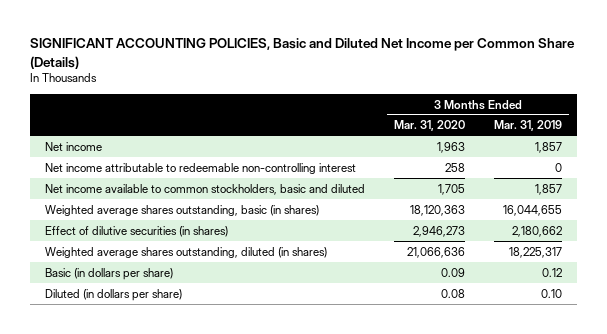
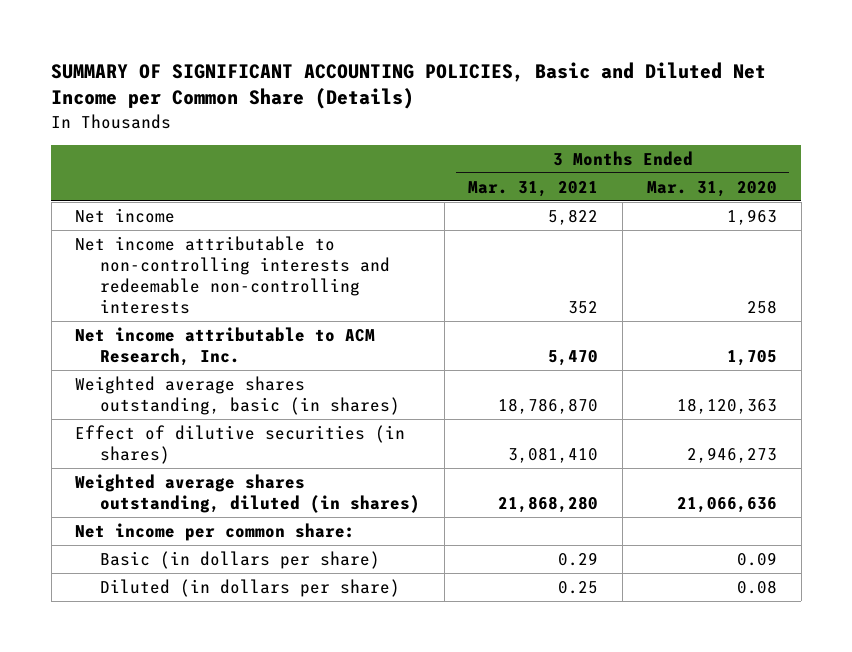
- SIGNIFICANT ACCOUNTING POLICIES, Basic and Diluted Net Income per Common Share (Details)
+ SUMMARY OF SIGNIFICANT ACCOUNTING POLICIES, Basic and Diluted Net Income per Common Share (Details)
- | 3 Months Ended Mar. 31, 2020 | 3 Months Ended Mar. 31, 2019
+ | 3 Months Ended Mar. 31, 2021 | 3 Months Ended Mar. 31, 2020
- Net income attributable to redeemable non-controlling interest | 258 | 0
- Net income available to common stockholders, basic and diluted | 1,705 | 1,857
+ Net income attributable to non-controlling interests and redeemable non-controlling interests | 352 | 258
+ Net income attributable to ACM Research, Inc. | 5,470 | 1,705
+ Net income per common share:

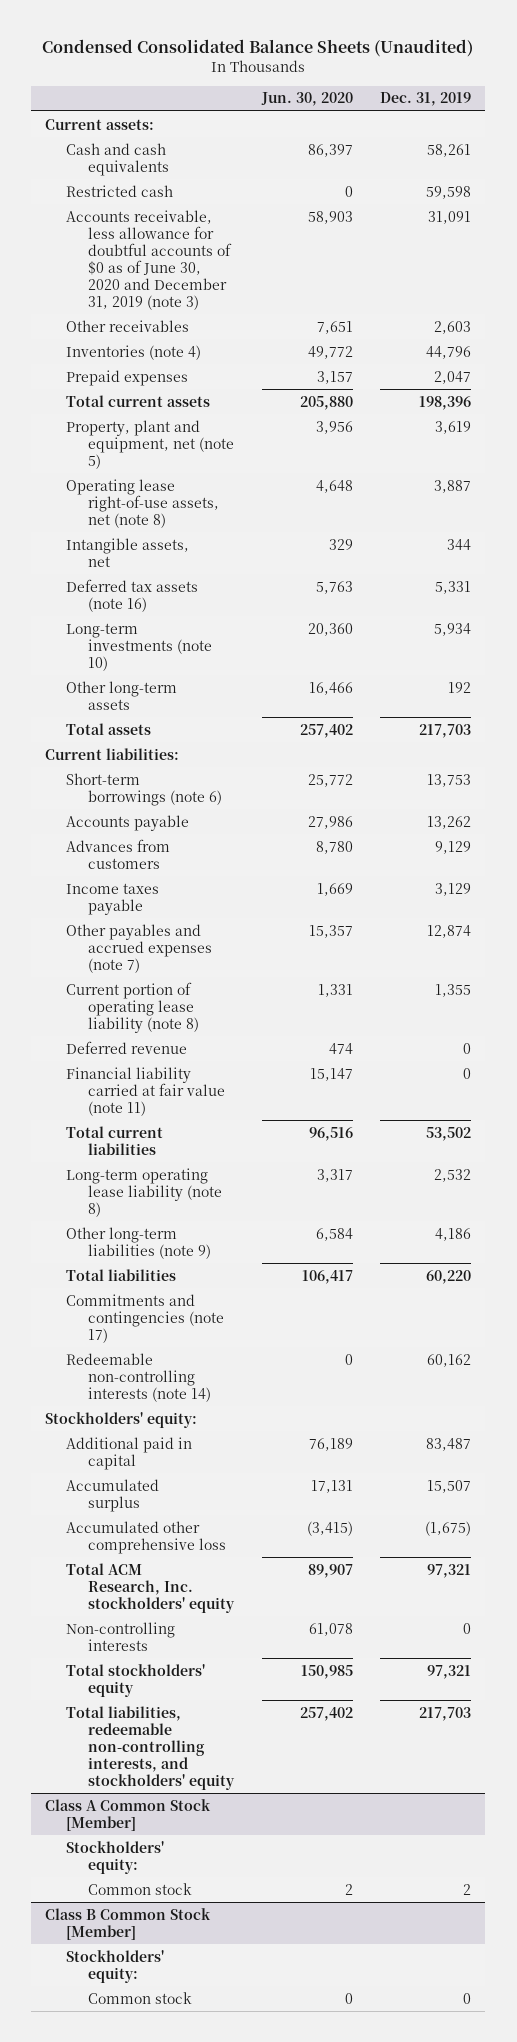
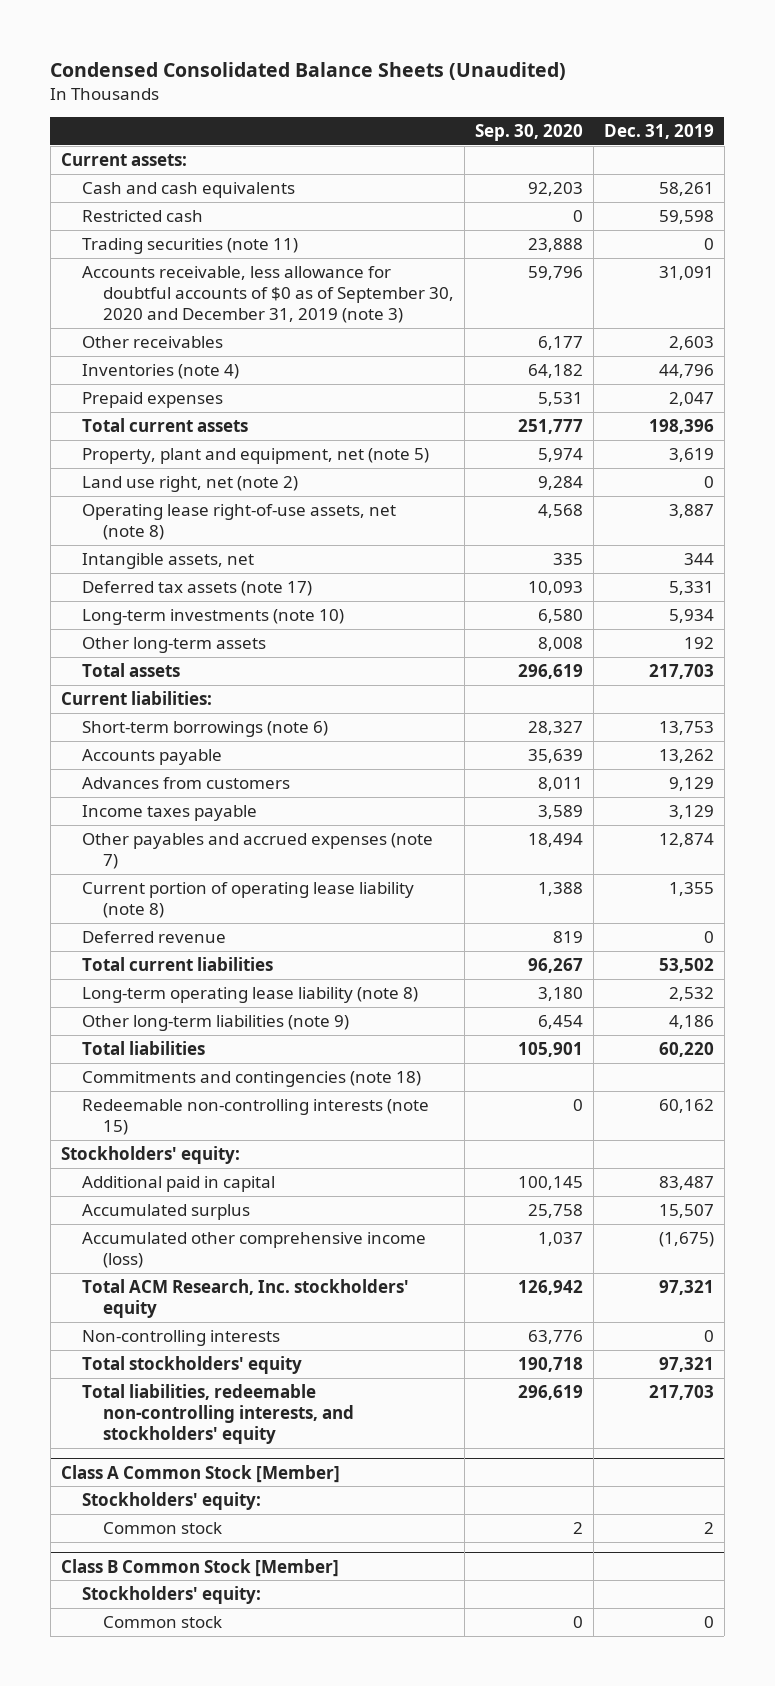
- | Jun. 30, 2020 | Dec. 31, 2019
+ | Sep. 30, 2020 | Dec. 31, 2019
- Accounts receivable, less allowance for doubtful accounts of $0 as of June 30, 2020 and December 31, 2019 (note 3) | 58,903 | 31,091
+ Trading securities (note 11) | 23,888 | 0
+ Accounts receivable, less allowance for doubtful accounts of $0 as of September 30, 2020 and December 31, 2019 (note 3) | 59,796 | 31,091
+ Land use right, net (note 2) | 9,284 | 0
- Deferred tax assets (note 16) | 5,763 | 5,331
+ Deferred tax assets (note 17) | 10,093 | 5,331
- Financial liability carried at fair value (note 11) | 15,147 | 0
- Commitments and contingencies (note 17)
- Redeemable non-controlling interests (note 14) | 0 | 60,162
+ Commitments and contingencies (note 18)
+ Redeemable non-controlling interests (note 15) | 0 | 60,162
- Accumulated other comprehensive loss | (3,415) | (1,675)
+ Accumulated other comprehensive income (loss) | 1,037 | (1,675)

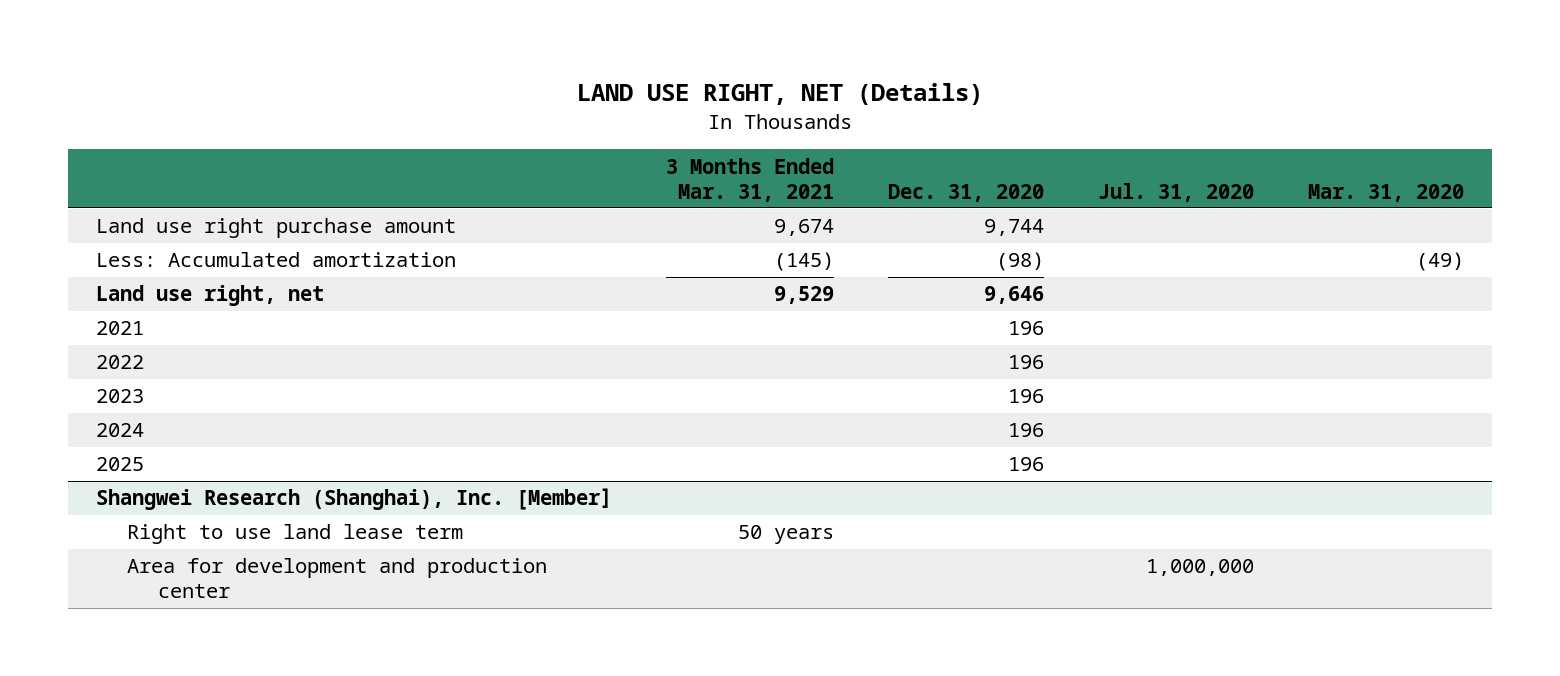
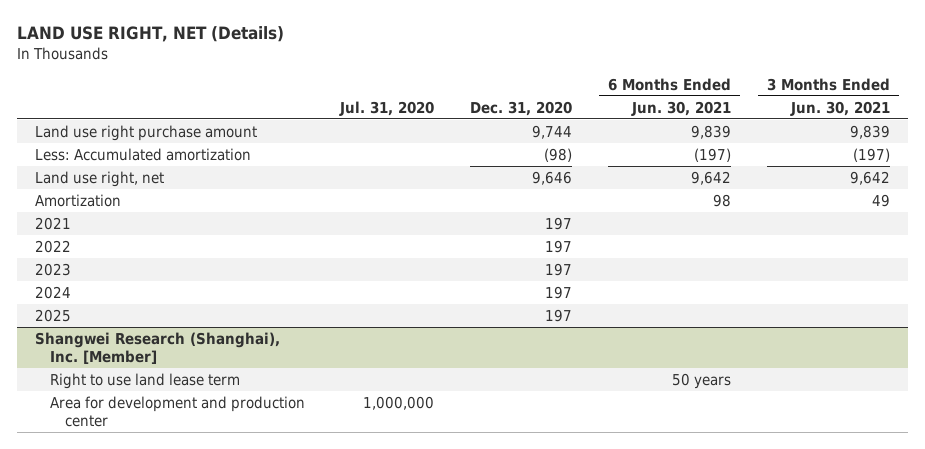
- | 3 Months Ended Mar. 31, 2021 | Dec. 31, 2020 | Jul. 31, 2020 | Mar. 31, 2020
+ | Jul. 31, 2020 | Dec. 31, 2020 | 6 Months Ended Jun. 30, 2021 | 3 Months Ended Jun. 30, 2021
- 2021 | | 196 | |
- 2022 | | 196 | |
- 2023 | | 196 | |
- 2024 | | 196 | |
- 2025 | | 196 | |
+ Amortization | | | 98 | 49
+ 2021 | | 197 | |
+ 2022 | | 197 | |
+ 2023 | | 197 | |
+ 2024 | | 197 | |
+ 2025 | | 197 | |

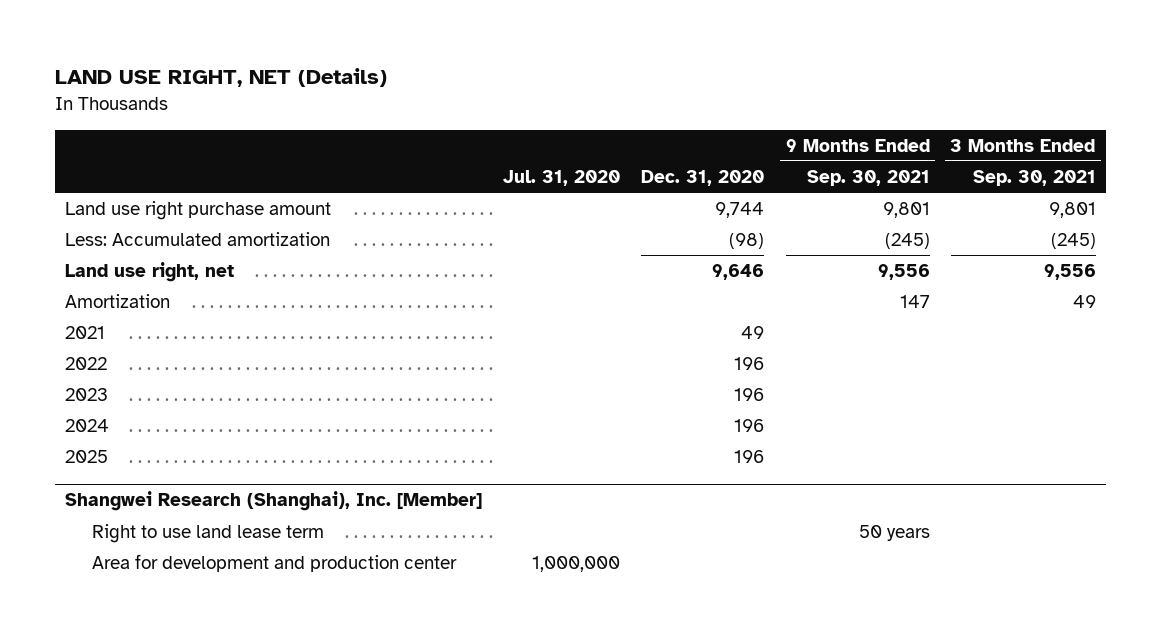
- | Jul. 31, 2020 | Dec. 31, 2020 | 6 Months Ended Jun. 30, 2021 | 3 Months Ended Jun. 30, 2021
+ | Jul. 31, 2020 | Dec. 31, 2020 | 9 Months Ended Sep. 30, 2021 | 3 Months Ended Sep. 30, 2021
- 2021 | | 197 | |
- 2022 | | 197 | |
- 2023 | | 197 | |
- 2024 | | 197 | |
- 2025 | | 197 | |
+ 2021 | | 49 | |
+ 2022 | | 196 | |
+ 2023 | | 196 | |
+ 2024 | | 196 | |
+ 2025 | | 196 | |

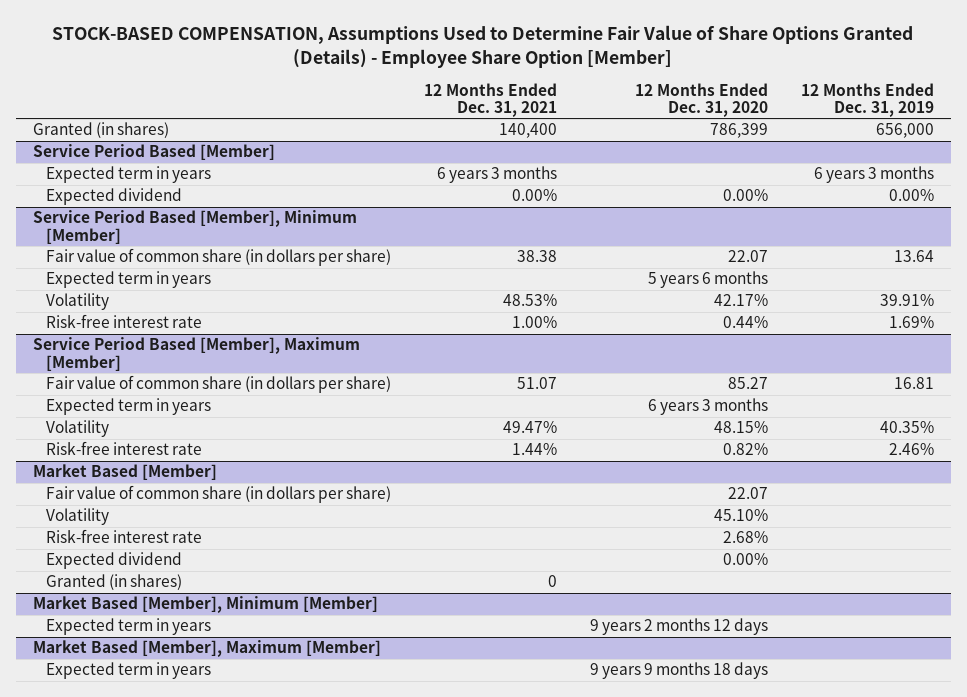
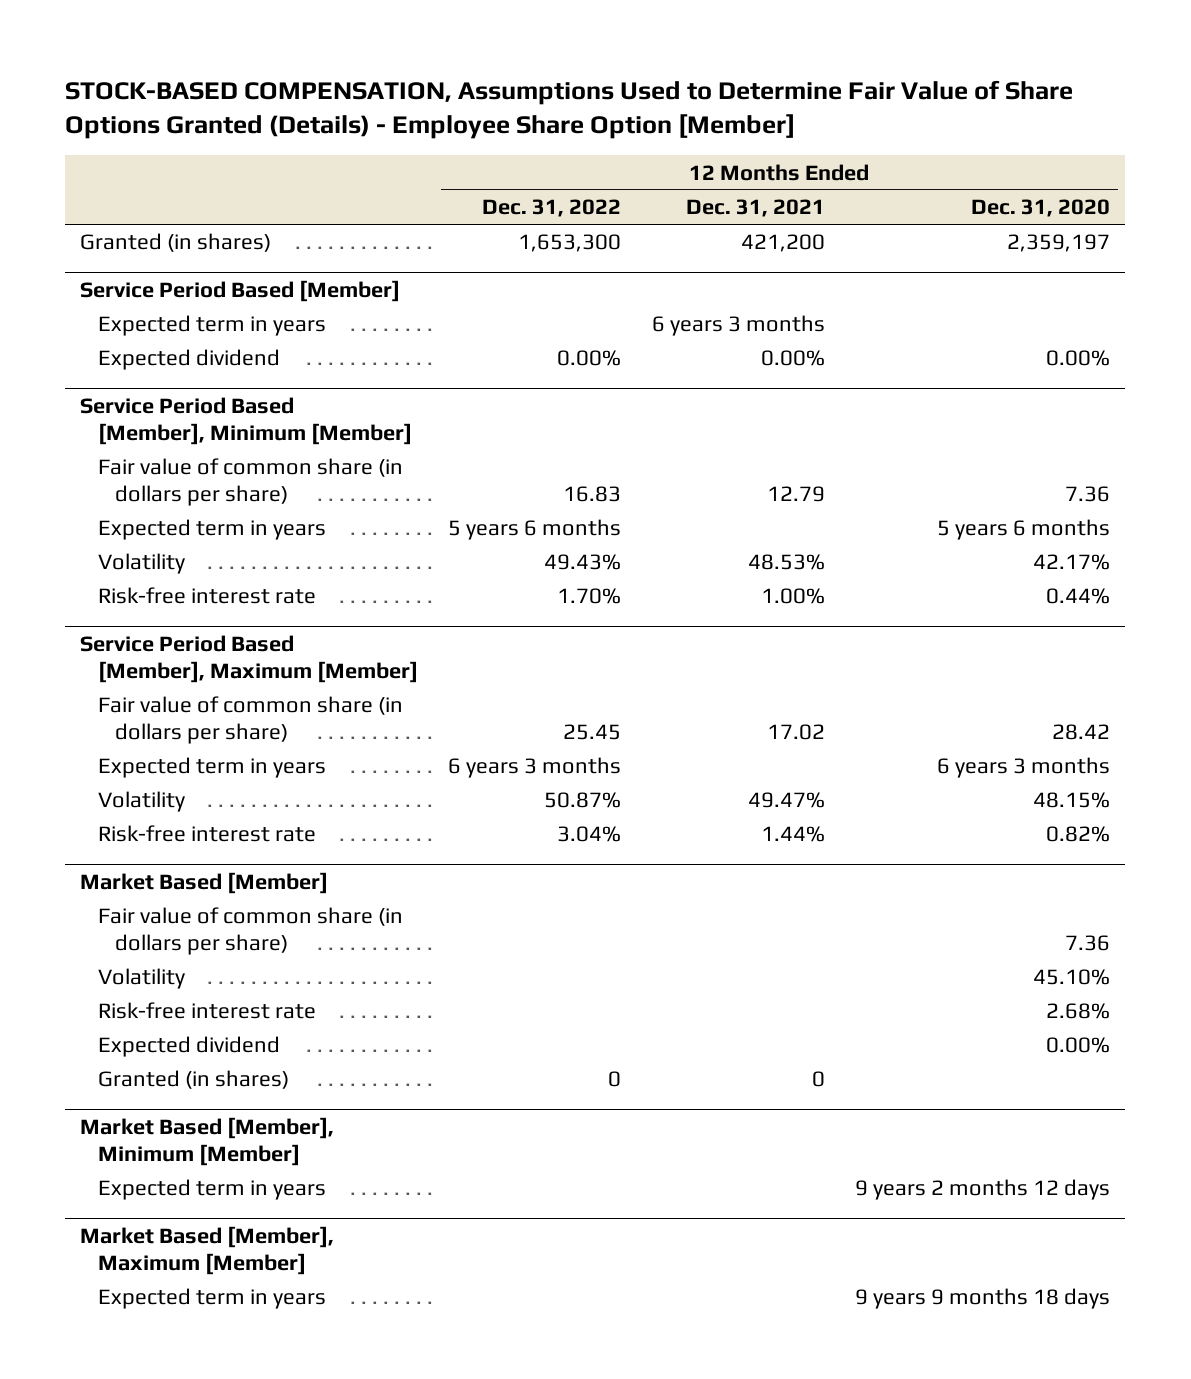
- | 12 Months Ended Dec. 31, 2021 | 12 Months Ended Dec. 31, 2020 | 12 Months Ended Dec. 31, 2019
+ | 12 Months Ended Dec. 31, 2022 | 12 Months Ended Dec. 31, 2021 | 12 Months Ended Dec. 31, 2020
- Granted (in shares) | 140,400 | 786,399 | 656,000
+ Granted (in shares) | 1,653,300 | 421,200 | 2,359,197
@ Service Period Based [Member], Minimum [Member]
- Fair value of common share (in dollars per share) | 38.38 | 22.07 | 13.64
+ Fair value of common share (in dollars per share) | 16.83 | 12.79 | 7.36
@ Service Period Based [Member], Maximum [Member]
- Fair value of common share (in dollars per share) | 51.07 | 85.27 | 16.81
+ Fair value of common share (in dollars per share) | 25.45 | 17.02 | 28.42
@ Market Based [Member]
- Fair value of common share (in dollars per share) | | 22.07 |
+ Fair value of common share (in dollars per share) | | | 7.36

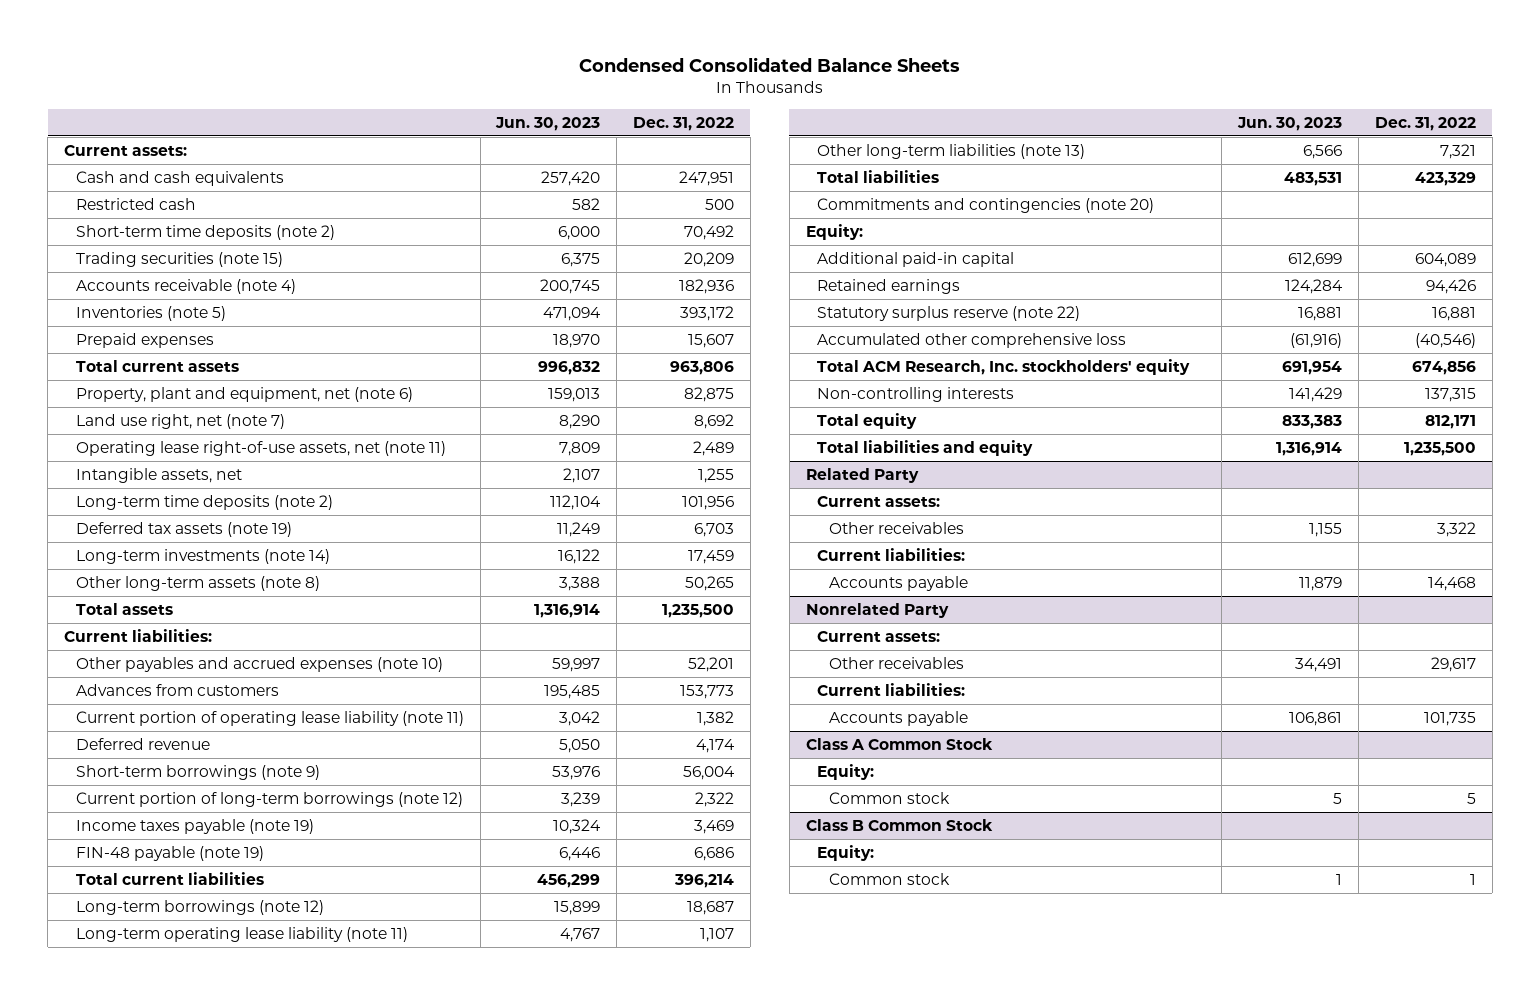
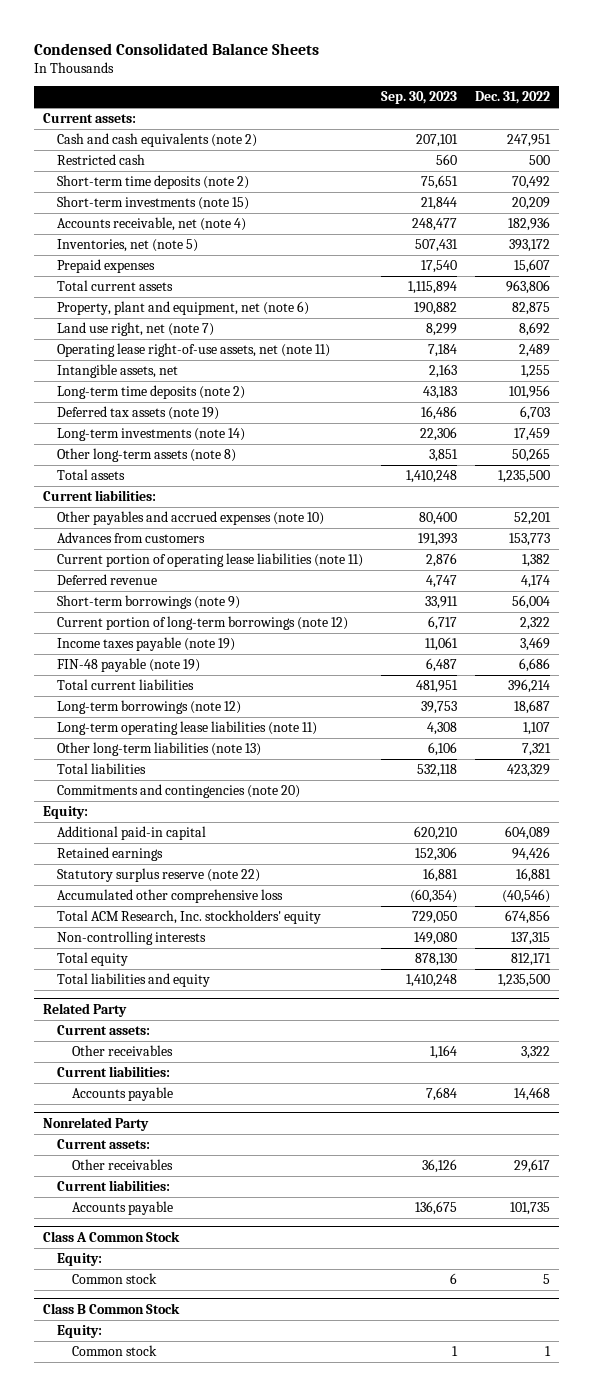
- | Jun. 30, 2023 | Dec. 31, 2022
+ | Sep. 30, 2023 | Dec. 31, 2022
- Cash and cash equivalents | 257,420 | 247,951
+ Cash and cash equivalents (note 2) | 207,101 | 247,951
- Trading securities (note 15) | 6,375 | 20,209
- Accounts receivable (note 4) | 200,745 | 182,936
- Inventories (note 5) | 471,094 | 393,172
+ Short-term investments (note 15) | 21,844 | 20,209
+ Accounts receivable, net (note 4) | 248,477 | 182,936
+ Inventories, net (note 5) | 507,431 | 393,172
- Current portion of operating lease liability (note 11) | 3,042 | 1,382
+ Current portion of operating lease liabilities (note 11) | 2,876 | 1,382
- Long-term operating lease liability (note 11) | 4,767 | 1,107
+ Long-term operating lease liabilities (note 11) | 4,308 | 1,107

